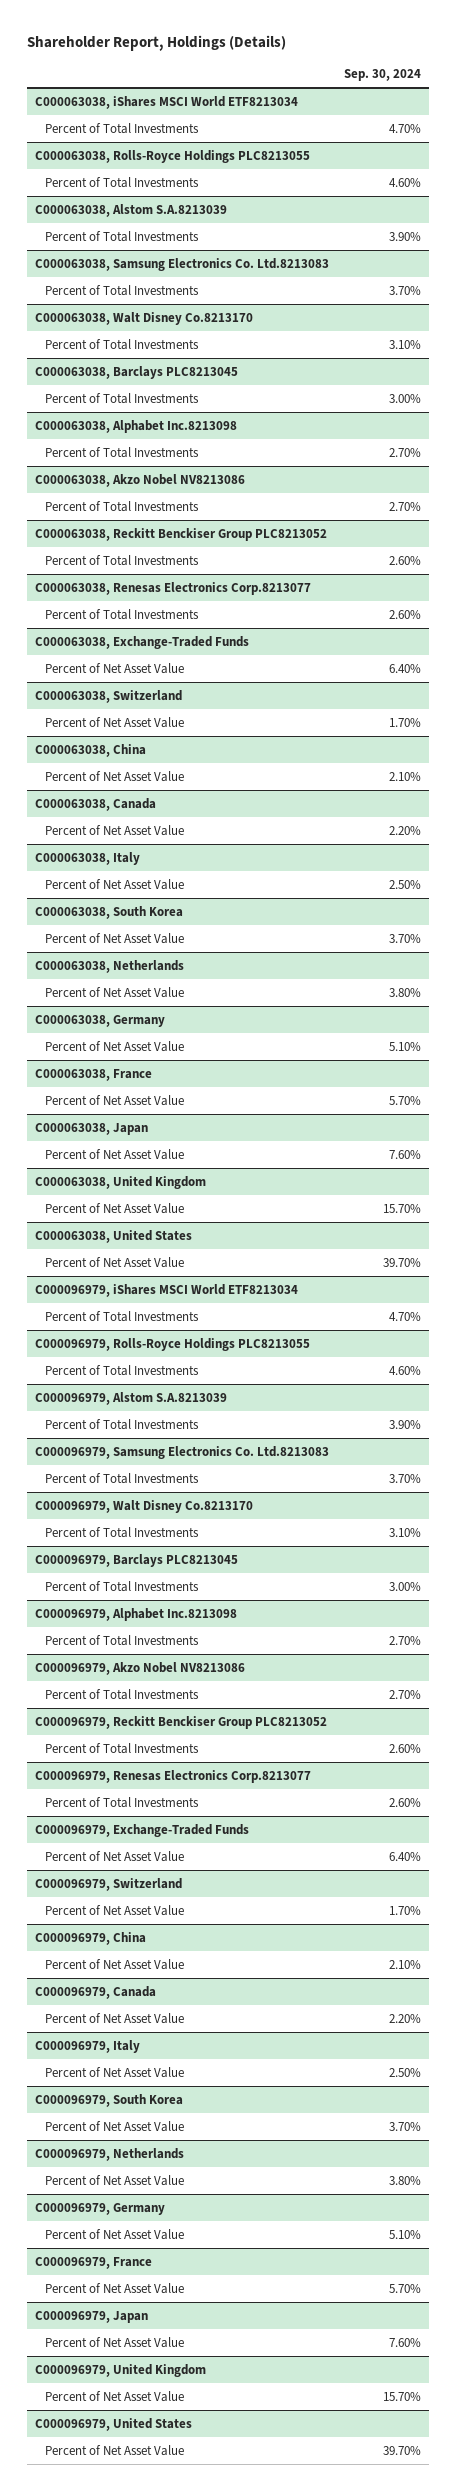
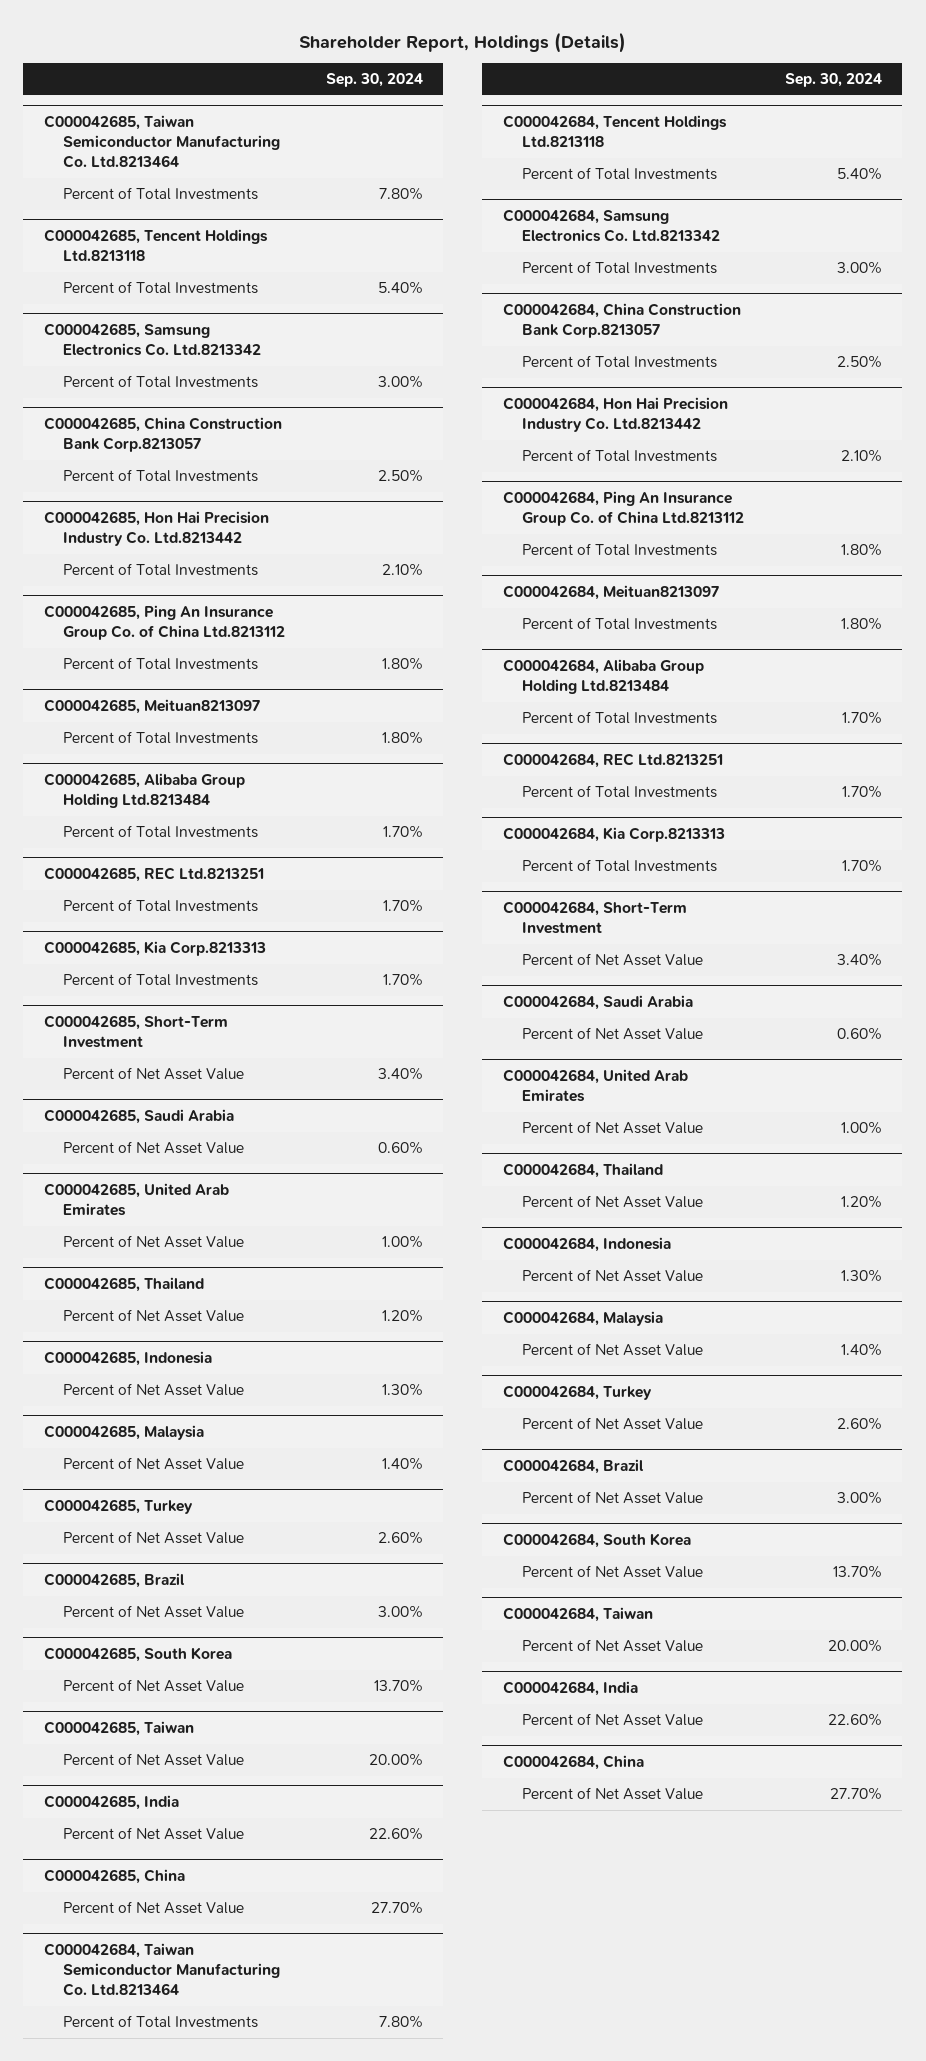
- C000063038, iShares MSCI World ETF8213034
- Percent of Total Investments | 4.70%
- C000063038, Rolls-Royce Holdings PLC8213055
- Percent of Total Investments | 4.60%
- C000063038, Alstom S.A.8213039
- Percent of Total Investments | 3.90%
- C000063038, Samsung Electronics Co. Ltd.8213083
- Percent of Total Investments | 3.70%
- C000063038, Walt Disney Co.8213170
- Percent of Total Investments | 3.10%
- C000063038, Barclays PLC8213045
+ C000042685, Taiwan Semiconductor Manufacturing Co. Ltd.8213464
+ Percent of Total Investments | 7.80%
+ C000042685, Tencent Holdings Ltd.8213118
+ Percent of Total Investments | 5.40%
+ C000042685, Samsung Electronics Co. Ltd.8213342
- C000063038, Alphabet Inc.8213098
- Percent of Total Investments | 2.70%
- C000063038, Akzo Nobel NV8213086
- Percent of Total Investments | 2.70%
- C000063038, Reckitt Benckiser Group PLC8213052
- Percent of Total Investments | 2.60%
- C000063038, Renesas Electronics Corp.8213077
- Percent of Total Investments | 2.60%
- C000063038, Exchange-Traded Funds
- Percent of Net Asset Value | 6.40%
- C000063038, Switzerland
- Percent of Net Asset Value | 1.70%
- C000063038, China
- Percent of Net Asset Value | 2.10%
- C000063038, Canada
- Percent of Net Asset Value | 2.20%
- C000063038, Italy
- Percent of Net Asset Value | 2.50%
- C000063038, South Korea
- Percent of Net Asset Value | 3.70%
- C000063038, Netherlands
- Percent of Net Asset Value | 3.80%
- C000063038, Germany
- Percent of Net Asset Value | 5.10%
- C000063038, France
- Percent of Net Asset Value | 5.70%
- C000063038, Japan
- Percent of Net Asset Value | 7.60%
- C000063038, United Kingdom
- Percent of Net Asset Value | 15.70%
- C000063038, United States
- Percent of Net Asset Value | 39.70%
- C000096979, iShares MSCI World ETF8213034
- Percent of Total Investments | 4.70%
- C000096979, Rolls-Royce Holdings PLC8213055
- Percent of Total Investments | 4.60%
- C000096979, Alstom S.A.8213039
- Percent of Total Investments | 3.90%
- C000096979, Samsung Electronics Co. Ltd.8213083
- Percent of Total Investments | 3.70%
- C000096979, Walt Disney Co.8213170
- Percent of Total Investments | 3.10%
- C000096979, Barclays PLC8213045
+ C000042685, China Construction Bank Corp.8213057
+ Percent of Total Investments | 2.50%
+ C000042685, Hon Hai Precision Industry Co. Ltd.8213442
+ Percent of Total Investments | 2.10%
+ C000042685, Ping An Insurance Group Co. of China Ltd.8213112
+ Percent of Total Investments | 1.80%
+ C000042685, Meituan8213097
+ Percent of Total Investments | 1.80%
+ C000042685, Alibaba Group Holding Ltd.8213484
+ Percent of Total Investments | 1.70%
+ C000042685, REC Ltd.8213251
+ Percent of Total Investments | 1.70%
+ C000042685, Kia Corp.8213313
+ Percent of Total Investments | 1.70%
+ C000042685, Short-Term Investment
+ Percent of Net Asset Value | 3.40%
+ C000042685, Saudi Arabia
+ Percent of Net Asset Value | 0.60%
+ C000042685, United Arab Emirates
+ Percent of Net Asset Value | 1.00%
+ C000042685, Thailand
+ Percent of Net Asset Value | 1.20%
+ C000042685, Indonesia
+ Percent of Net Asset Value | 1.30%
+ C000042685, Malaysia
+ Percent of Net Asset Value | 1.40%
+ C000042685, Turkey
+ Percent of Net Asset Value | 2.60%
+ C000042685, Brazil
+ Percent of Net Asset Value | 3.00%
+ C000042685, South Korea
+ Percent of Net Asset Value | 13.70%
+ C000042685, Taiwan
+ Percent of Net Asset Value | 20.00%
+ C000042685, India
+ Percent of Net Asset Value | 22.60%
+ C000042685, China
+ Percent of Net Asset Value | 27.70%
+ C000042684, Taiwan Semiconductor Manufacturing Co. Ltd.8213464
+ Percent of Total Investments | 7.80%
+ C000042684, Tencent Holdings Ltd.8213118
+ Percent of Total Investments | 5.40%
+ C000042684, Samsung Electronics Co. Ltd.8213342
- C000096979, Alphabet Inc.8213098
- Percent of Total Investments | 2.70%
- C000096979, Akzo Nobel NV8213086
- Percent of Total Investments | 2.70%
- C000096979, Reckitt Benckiser Group PLC8213052
- Percent of Total Investments | 2.60%
- C000096979, Renesas Electronics Corp.8213077
- Percent of Total Investments | 2.60%
- C000096979, Exchange-Traded Funds
- Percent of Net Asset Value | 6.40%
- C000096979, Switzerland
- Percent of Net Asset Value | 1.70%
- C000096979, China
- Percent of Net Asset Value | 2.10%
- C000096979, Canada
- Percent of Net Asset Value | 2.20%
- C000096979, Italy
- Percent of Net Asset Value | 2.50%
- C000096979, South Korea
- Percent of Net Asset Value | 3.70%
- C000096979, Netherlands
- Percent of Net Asset Value | 3.80%
- C000096979, Germany
- Percent of Net Asset Value | 5.10%
- C000096979, France
- Percent of Net Asset Value | 5.70%
- C000096979, Japan
- Percent of Net Asset Value | 7.60%
- C000096979, United Kingdom
- Percent of Net Asset Value | 15.70%
- C000096979, United States
- Percent of Net Asset Value | 39.70%
+ C000042684, China Construction Bank Corp.8213057
+ Percent of Total Investments | 2.50%
+ C000042684, Hon Hai Precision Industry Co. Ltd.8213442
+ Percent of Total Investments | 2.10%
+ C000042684, Ping An Insurance Group Co. of China Ltd.8213112
+ Percent of Total Investments | 1.80%
+ C000042684, Meituan8213097
+ Percent of Total Investments | 1.80%
+ C000042684, Alibaba Group Holding Ltd.8213484
+ Percent of Total Investments | 1.70%
+ C000042684, REC Ltd.8213251
+ Percent of Total Investments | 1.70%
+ C000042684, Kia Corp.8213313
+ Percent of Total Investments | 1.70%
+ C000042684, Short-Term Investment
+ Percent of Net Asset Value | 3.40%
+ C000042684, Saudi Arabia
+ Percent of Net Asset Value | 0.60%
+ C000042684, United Arab Emirates
+ Percent of Net Asset Value | 1.00%
+ C000042684, Thailand
+ Percent of Net Asset Value | 1.20%
+ C000042684, Indonesia
+ Percent of Net Asset Value | 1.30%
+ C000042684, Malaysia
+ Percent of Net Asset Value | 1.40%
+ C000042684, Turkey
+ Percent of Net Asset Value | 2.60%
+ C000042684, Brazil
+ Percent of Net Asset Value | 3.00%
+ C000042684, South Korea
+ Percent of Net Asset Value | 13.70%
+ C000042684, Taiwan
+ Percent of Net Asset Value | 20.00%
+ C000042684, India
+ Percent of Net Asset Value | 22.60%
+ C000042684, China
+ Percent of Net Asset Value | 27.70%

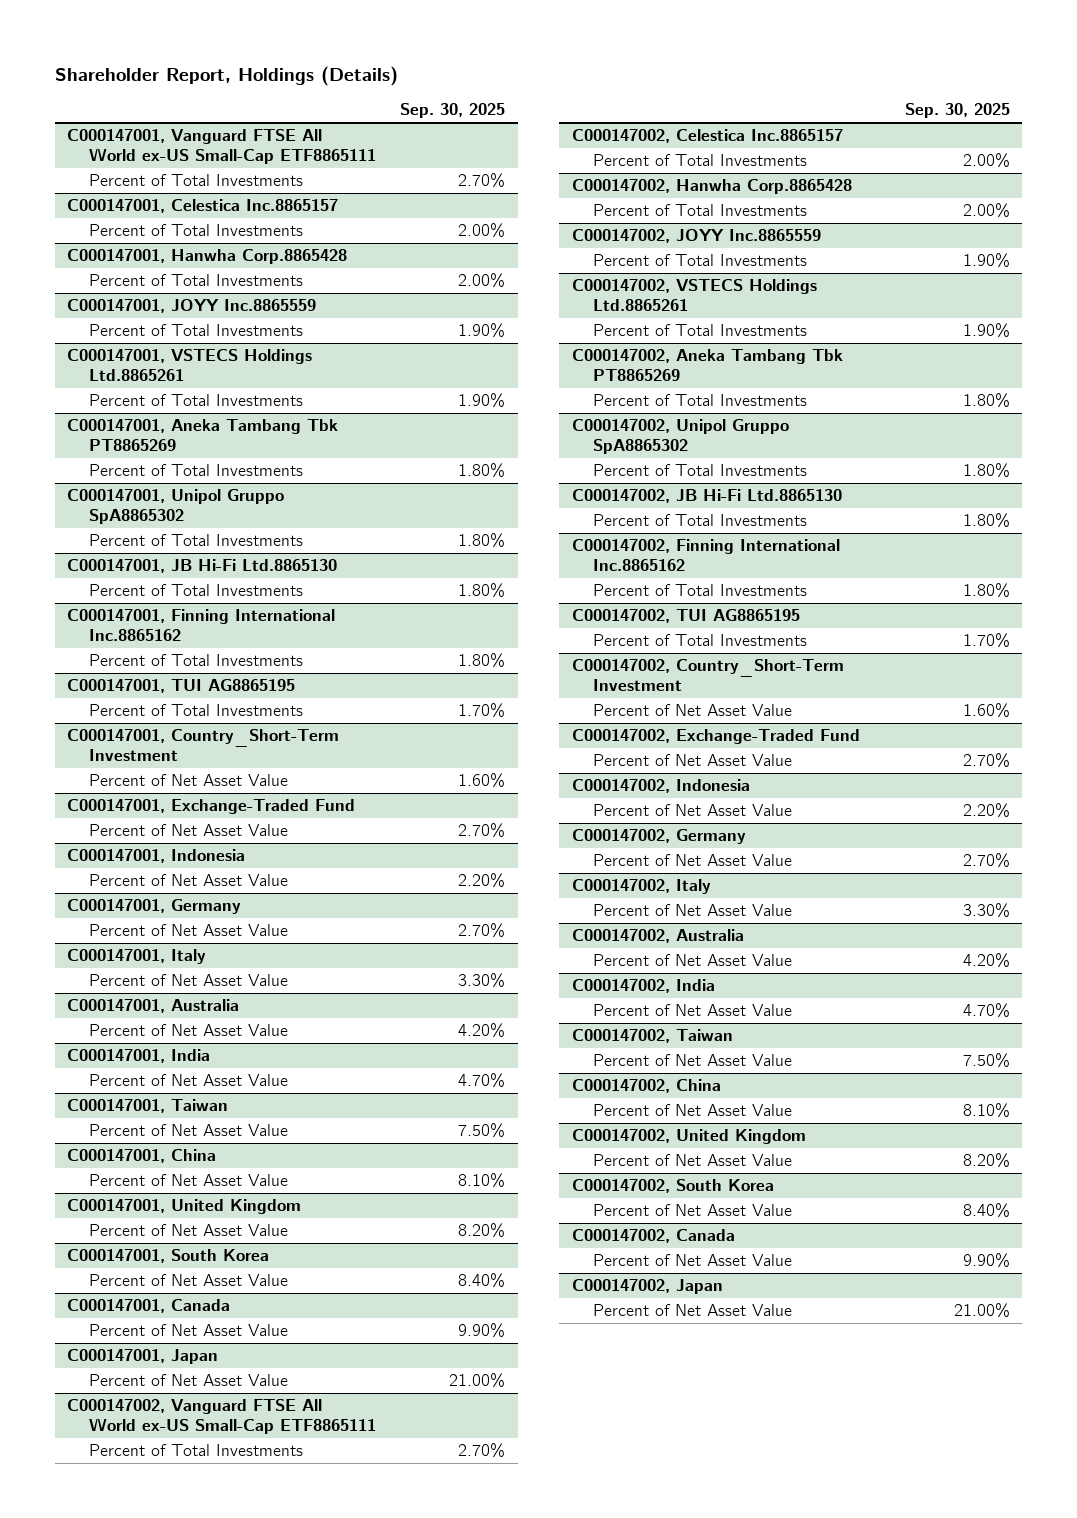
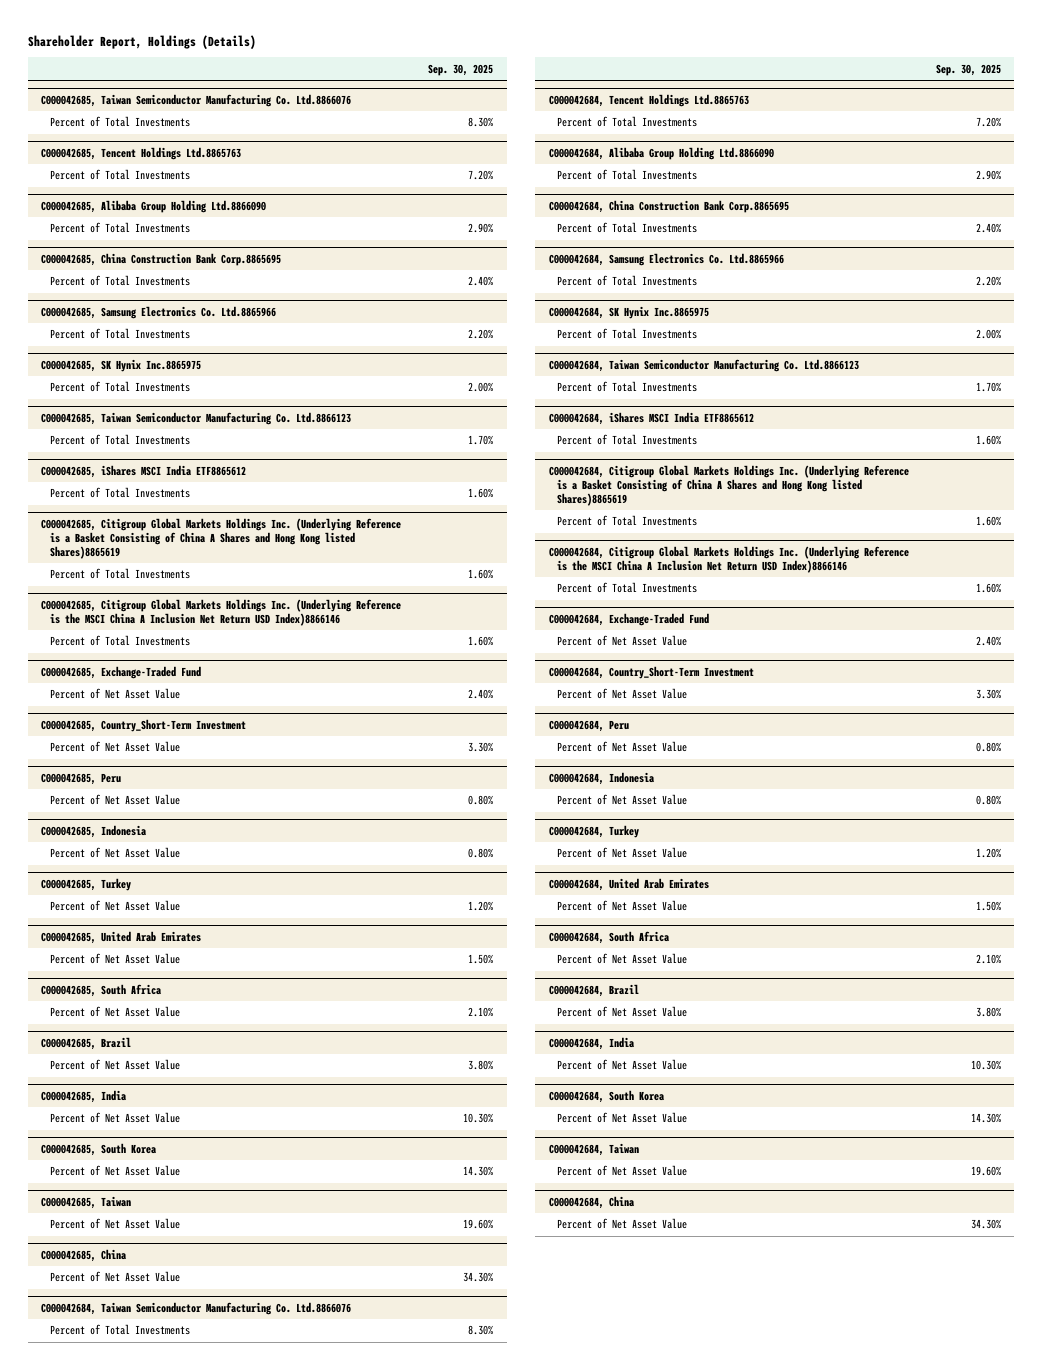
- C000147001, Vanguard FTSE All World ex-US Small-Cap ETF8865111
- Percent of Total Investments | 2.70%
- C000147001, Celestica Inc.8865157
- Percent of Total Investments | 2.00%
- C000147001, Hanwha Corp.8865428
+ C000042685, Taiwan Semiconductor Manufacturing Co. Ltd.8866076
+ Percent of Total Investments | 8.30%
+ C000042685, Tencent Holdings Ltd.8865763
+ Percent of Total Investments | 7.20%
+ C000042685, Alibaba Group Holding Ltd.8866090
+ Percent of Total Investments | 2.90%
+ C000042685, China Construction Bank Corp.8865695
+ Percent of Total Investments | 2.40%
+ C000042685, Samsung Electronics Co. Ltd.8865966
+ Percent of Total Investments | 2.20%
+ C000042685, SK Hynix Inc.8865975
- C000147001, JOYY Inc.8865559
- Percent of Total Investments | 1.90%
- C000147001, VSTECS Holdings Ltd.8865261
- Percent of Total Investments | 1.90%
- C000147001, Aneka Tambang Tbk PT8865269
- Percent of Total Investments | 1.80%
- C000147001, Unipol Gruppo SpA8865302
- Percent of Total Investments | 1.80%
- C000147001, JB Hi-Fi Ltd.8865130
- Percent of Total Investments | 1.80%
- C000147001, Finning International Inc.8865162
- Percent of Total Investments | 1.80%
- C000147001, TUI AG8865195
+ C000042685, Taiwan Semiconductor Manufacturing Co. Ltd.8866123
- C000147001, Country_Short-Term Investment
- Percent of Net Asset Value | 1.60%
- C000147001, Exchange-Traded Fund
- Percent of Net Asset Value | 2.70%
- C000147001, Indonesia
- Percent of Net Asset Value | 2.20%
- C000147001, Germany
- Percent of Net Asset Value | 2.70%
- C000147001, Italy
+ C000042685, iShares MSCI India ETF8865612
+ Percent of Total Investments | 1.60%
+ C000042685, Citigroup Global Markets Holdings Inc. (Underlying Reference is a Basket Consisting of China A Shares and Hong Kong listed Shares)8865619
+ Percent of Total Investments | 1.60%
+ C000042685, Citigroup Global Markets Holdings Inc. (Underlying Reference is the MSCI China A Inclusion Net Return USD Index)8866146
+ Percent of Total Investments | 1.60%
+ C000042685, Exchange-Traded Fund
+ Percent of Net Asset Value | 2.40%
+ C000042685, Country_Short-Term Investment
- C000147001, Australia
- Percent of Net Asset Value | 4.20%
- C000147001, India
- Percent of Net Asset Value | 4.70%
- C000147001, Taiwan
- Percent of Net Asset Value | 7.50%
- C000147001, China
- Percent of Net Asset Value | 8.10%
- C000147001, United Kingdom
- Percent of Net Asset Value | 8.20%
- C000147001, South Korea
- Percent of Net Asset Value | 8.40%
- C000147001, Canada
- Percent of Net Asset Value | 9.90%
- C000147001, Japan
- Percent of Net Asset Value | 21.00%
- C000147002, Vanguard FTSE All World ex-US Small-Cap ETF8865111
- Percent of Total Investments | 2.70%
- C000147002, Celestica Inc.8865157
- Percent of Total Investments | 2.00%
- C000147002, Hanwha Corp.8865428
+ C000042685, Peru
+ Percent of Net Asset Value | 0.80%
+ C000042685, Indonesia
+ Percent of Net Asset Value | 0.80%
+ C000042685, Turkey
+ Percent of Net Asset Value | 1.20%
+ C000042685, United Arab Emirates
+ Percent of Net Asset Value | 1.50%
+ C000042685, South Africa
+ Percent of Net Asset Value | 2.10%
+ C000042685, Brazil
+ Percent of Net Asset Value | 3.80%
+ C000042685, India
+ Percent of Net Asset Value | 10.30%
+ C000042685, South Korea
+ Percent of Net Asset Value | 14.30%
+ C000042685, Taiwan
+ Percent of Net Asset Value | 19.60%
+ C000042685, China
+ Percent of Net Asset Value | 34.30%
+ C000042684, Taiwan Semiconductor Manufacturing Co. Ltd.8866076
+ Percent of Total Investments | 8.30%
+ C000042684, Tencent Holdings Ltd.8865763
+ Percent of Total Investments | 7.20%
+ C000042684, Alibaba Group Holding Ltd.8866090
+ Percent of Total Investments | 2.90%
+ C000042684, China Construction Bank Corp.8865695
+ Percent of Total Investments | 2.40%
+ C000042684, Samsung Electronics Co. Ltd.8865966
+ Percent of Total Investments | 2.20%
+ C000042684, SK Hynix Inc.8865975
- C000147002, JOYY Inc.8865559
- Percent of Total Investments | 1.90%
- C000147002, VSTECS Holdings Ltd.8865261
- Percent of Total Investments | 1.90%
- C000147002, Aneka Tambang Tbk PT8865269
- Percent of Total Investments | 1.80%
- C000147002, Unipol Gruppo SpA8865302
- Percent of Total Investments | 1.80%
- C000147002, JB Hi-Fi Ltd.8865130
- Percent of Total Investments | 1.80%
- C000147002, Finning International Inc.8865162
- Percent of Total Investments | 1.80%
- C000147002, TUI AG8865195
+ C000042684, Taiwan Semiconductor Manufacturing Co. Ltd.8866123
- C000147002, Country_Short-Term Investment
- Percent of Net Asset Value | 1.60%
- C000147002, Exchange-Traded Fund
- Percent of Net Asset Value | 2.70%
- C000147002, Indonesia
- Percent of Net Asset Value | 2.20%
- C000147002, Germany
- Percent of Net Asset Value | 2.70%
- C000147002, Italy
+ C000042684, iShares MSCI India ETF8865612
+ Percent of Total Investments | 1.60%
+ C000042684, Citigroup Global Markets Holdings Inc. (Underlying Reference is a Basket Consisting of China A Shares and Hong Kong listed Shares)8865619
+ Percent of Total Investments | 1.60%
+ C000042684, Citigroup Global Markets Holdings Inc. (Underlying Reference is the MSCI China A Inclusion Net Return USD Index)8866146
+ Percent of Total Investments | 1.60%
+ C000042684, Exchange-Traded Fund
+ Percent of Net Asset Value | 2.40%
+ C000042684, Country_Short-Term Investment
- C000147002, Australia
- Percent of Net Asset Value | 4.20%
- C000147002, India
- Percent of Net Asset Value | 4.70%
- C000147002, Taiwan
- Percent of Net Asset Value | 7.50%
- C000147002, China
- Percent of Net Asset Value | 8.10%
- C000147002, United Kingdom
- Percent of Net Asset Value | 8.20%
- C000147002, South Korea
- Percent of Net Asset Value | 8.40%
- C000147002, Canada
- Percent of Net Asset Value | 9.90%
- C000147002, Japan
- Percent of Net Asset Value | 21.00%
+ C000042684, Peru
+ Percent of Net Asset Value | 0.80%
+ C000042684, Indonesia
+ Percent of Net Asset Value | 0.80%
+ C000042684, Turkey
+ Percent of Net Asset Value | 1.20%
+ C000042684, United Arab Emirates
+ Percent of Net Asset Value | 1.50%
+ C000042684, South Africa
+ Percent of Net Asset Value | 2.10%
+ C000042684, Brazil
+ Percent of Net Asset Value | 3.80%
+ C000042684, India
+ Percent of Net Asset Value | 10.30%
+ C000042684, South Korea
+ Percent of Net Asset Value | 14.30%
+ C000042684, Taiwan
+ Percent of Net Asset Value | 19.60%
+ C000042684, China
+ Percent of Net Asset Value | 34.30%

